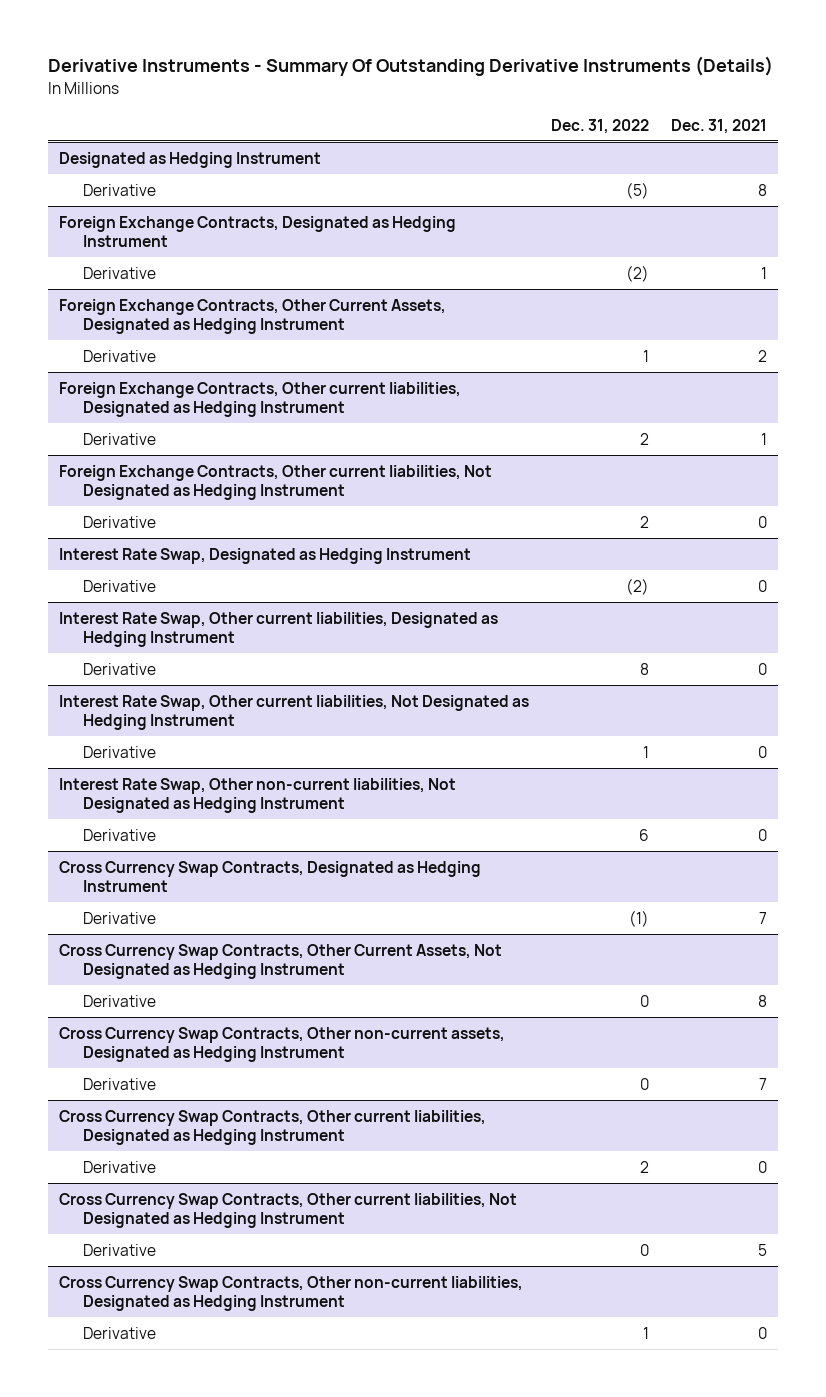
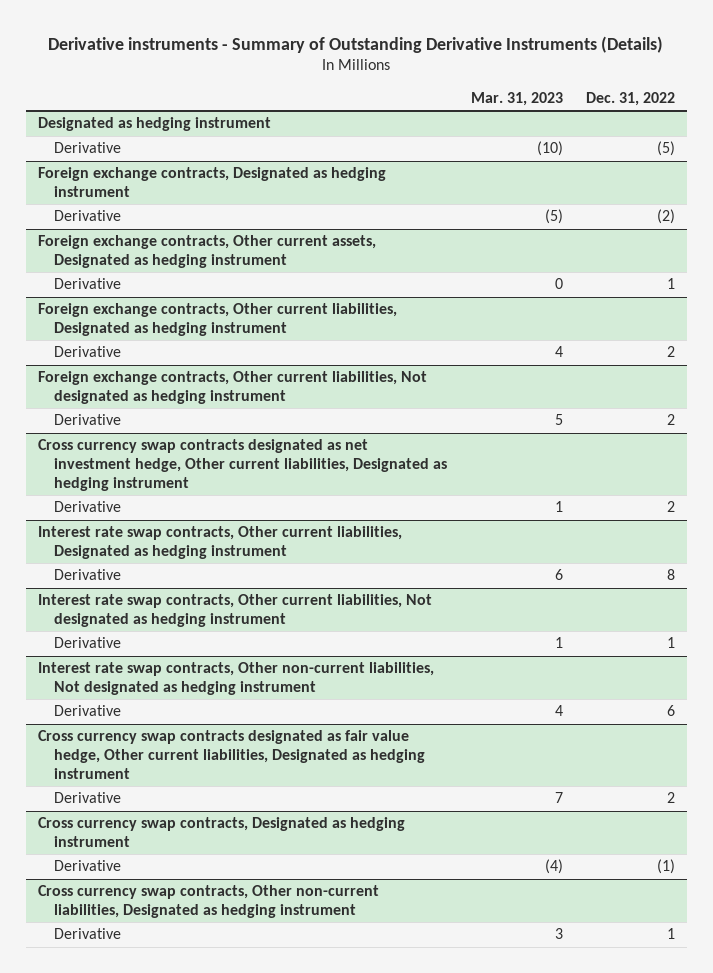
- Derivative Instruments - Summary Of Outstanding Derivative Instruments (Details)
+ Derivative instruments - Summary of Outstanding Derivative Instruments (Details)
- | Dec. 31, 2022 | Dec. 31, 2021
+ | Mar. 31, 2023 | Dec. 31, 2022
- Designated as Hedging Instrument
+ Designated as hedging instrument
- Foreign Exchange Contracts, Designated as Hedging Instrument
+ Foreign exchange contracts, Designated as hedging instrument
- Foreign Exchange Contracts, Other Current Assets, Designated as Hedging Instrument
+ Foreign exchange contracts, Other current assets, Designated as hedging instrument
- Foreign Exchange Contracts, Other current liabilities, Designated as Hedging Instrument
+ Foreign exchange contracts, Other current liabilities, Designated as hedging instrument
- Foreign Exchange Contracts, Other current liabilities, Not Designated as Hedging Instrument
+ Foreign exchange contracts, Other current liabilities, Not designated as hedging instrument
- Interest Rate Swap, Designated as Hedging Instrument
- Derivative | (2) | 0
- Interest Rate Swap, Other current liabilities, Designated as Hedging Instrument
+ Cross currency swap contracts designated as net investment hedge, Other current liabilities, Designated as hedging instrument
+ Derivative | 1 | 2
+ Interest rate swap contracts, Other current liabilities, Designated as hedging instrument
- Interest Rate Swap, Other current liabilities, Not Designated as Hedging Instrument
+ Interest rate swap contracts, Other current liabilities, Not designated as hedging instrument
- Interest Rate Swap, Other non-current liabilities, Not Designated as Hedging Instrument
+ Interest rate swap contracts, Other non-current liabilities, Not designated as hedging instrument
- Cross Currency Swap Contracts, Designated as Hedging Instrument
- Derivative | (1) | 7
- Cross Currency Swap Contracts, Other Current Assets, Not Designated as Hedging Instrument
- Derivative | 0 | 8
- Cross Currency Swap Contracts, Other non-current assets, Designated as Hedging Instrument
- Derivative | 0 | 7
- Cross Currency Swap Contracts, Other current liabilities, Designated as Hedging Instrument
+ Cross currency swap contracts designated as fair value hedge, Other current liabilities, Designated as hedging instrument
- Cross Currency Swap Contracts, Other current liabilities, Not Designated as Hedging Instrument
- Derivative | 0 | 5
- Cross Currency Swap Contracts, Other non-current liabilities, Designated as Hedging Instrument
+ Cross currency swap contracts, Designated as hedging instrument
+ Derivative | (4) | (1)
+ Cross currency swap contracts, Other non-current liabilities, Designated as hedging instrument

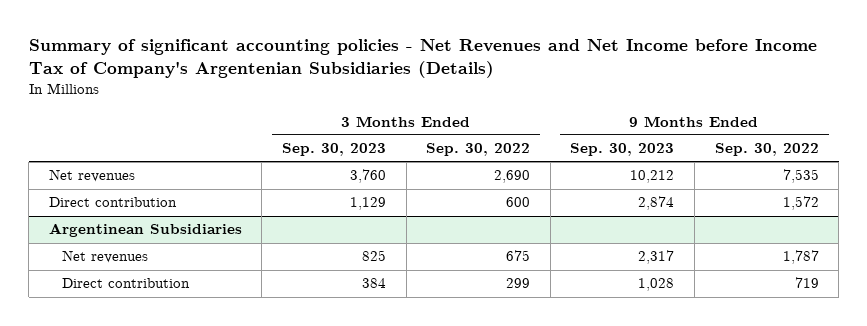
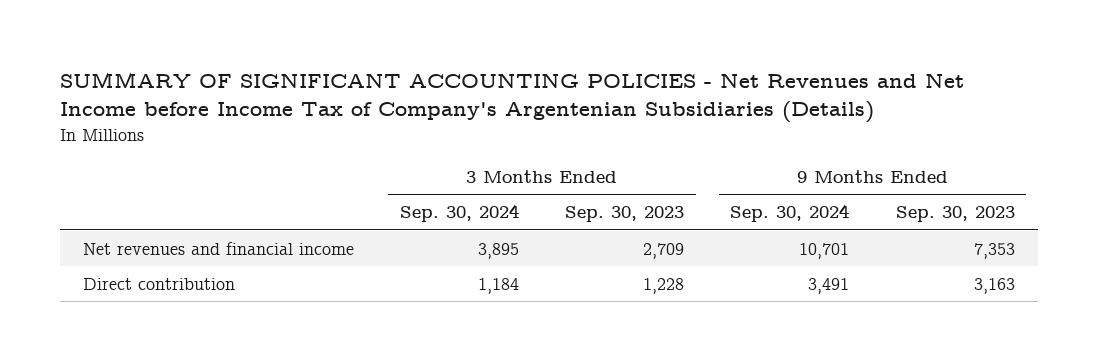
- Summary of significant accounting policies - Net Revenues and Net Income before Income Tax of Company's Argentenian Subsidiaries (Details)
+ SUMMARY OF SIGNIFICANT ACCOUNTING POLICIES - Net Revenues and Net Income before Income Tax of Company's Argentenian Subsidiaries (Details)
- | 3 Months Ended Sep. 30, 2023 | 3 Months Ended Sep. 30, 2022 | 9 Months Ended Sep. 30, 2023 | 9 Months Ended Sep. 30, 2022
+ | 3 Months Ended Sep. 30, 2024 | 3 Months Ended Sep. 30, 2023 | 9 Months Ended Sep. 30, 2024 | 9 Months Ended Sep. 30, 2023
- Net revenues | 3,760 | 2,690 | 10,212 | 7,535
- Direct contribution | 1,129 | 600 | 2,874 | 1,572
- Argentinean Subsidiaries
- Net revenues | 825 | 675 | 2,317 | 1,787
- Direct contribution | 384 | 299 | 1,028 | 719
+ Net revenues and financial income | 3,895 | 2,709 | 10,701 | 7,353
+ Direct contribution | 1,184 | 1,228 | 3,491 | 3,163

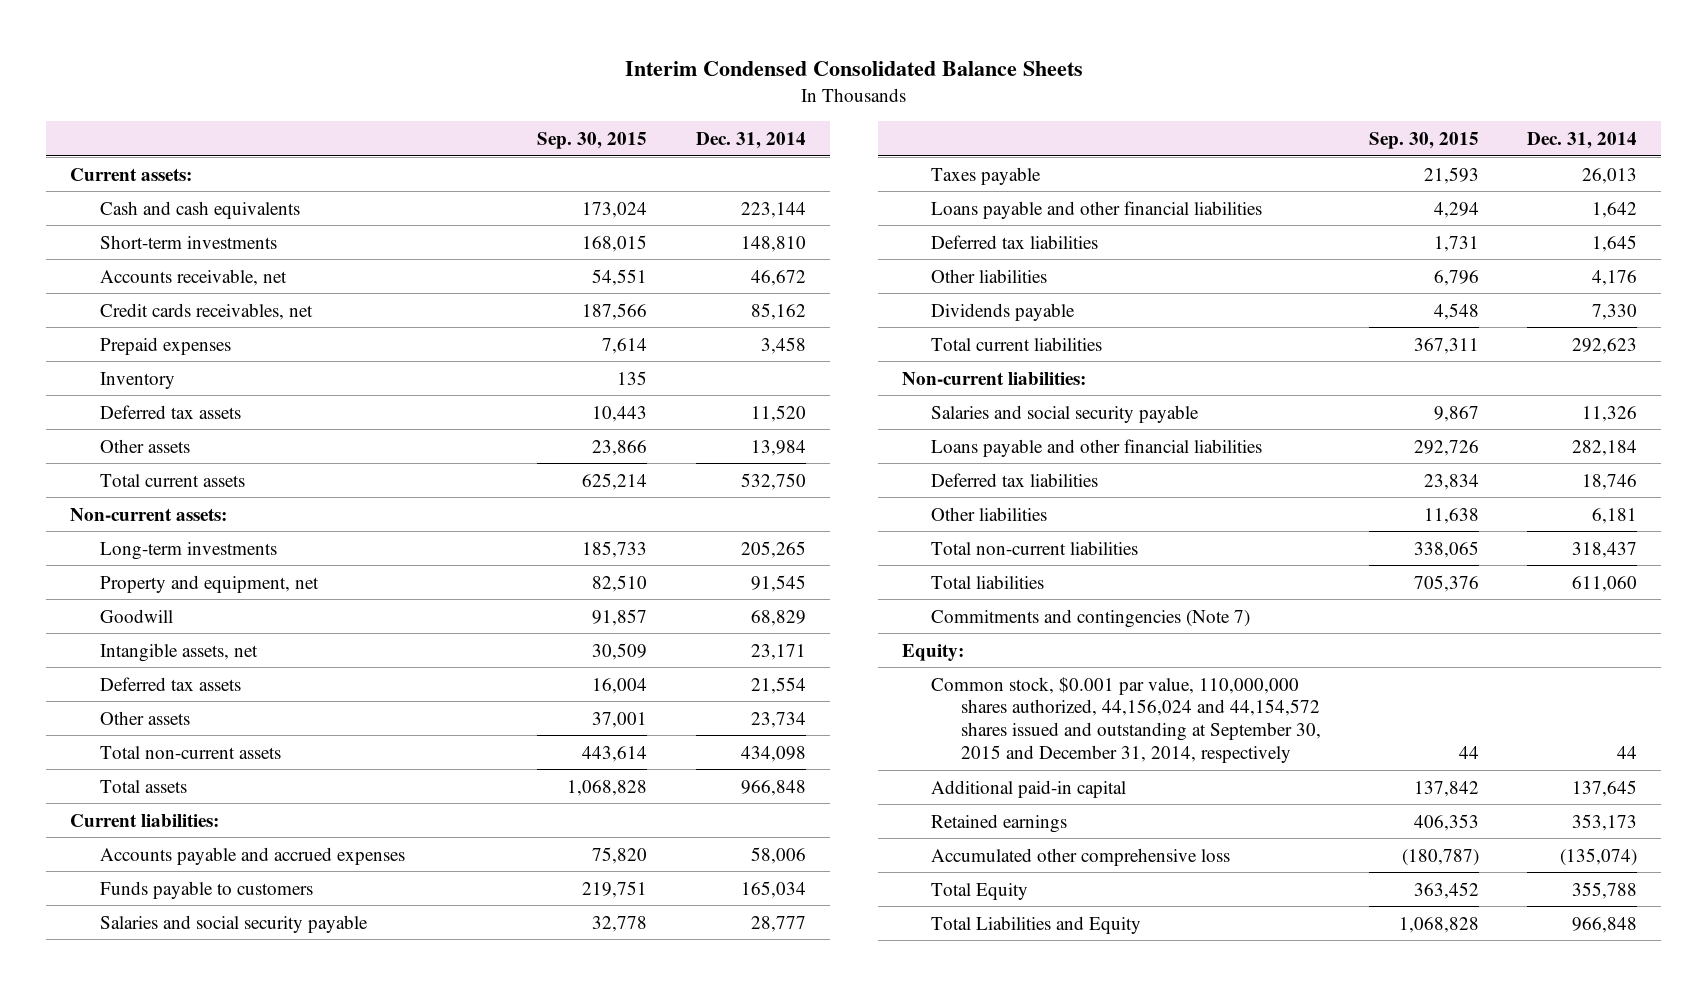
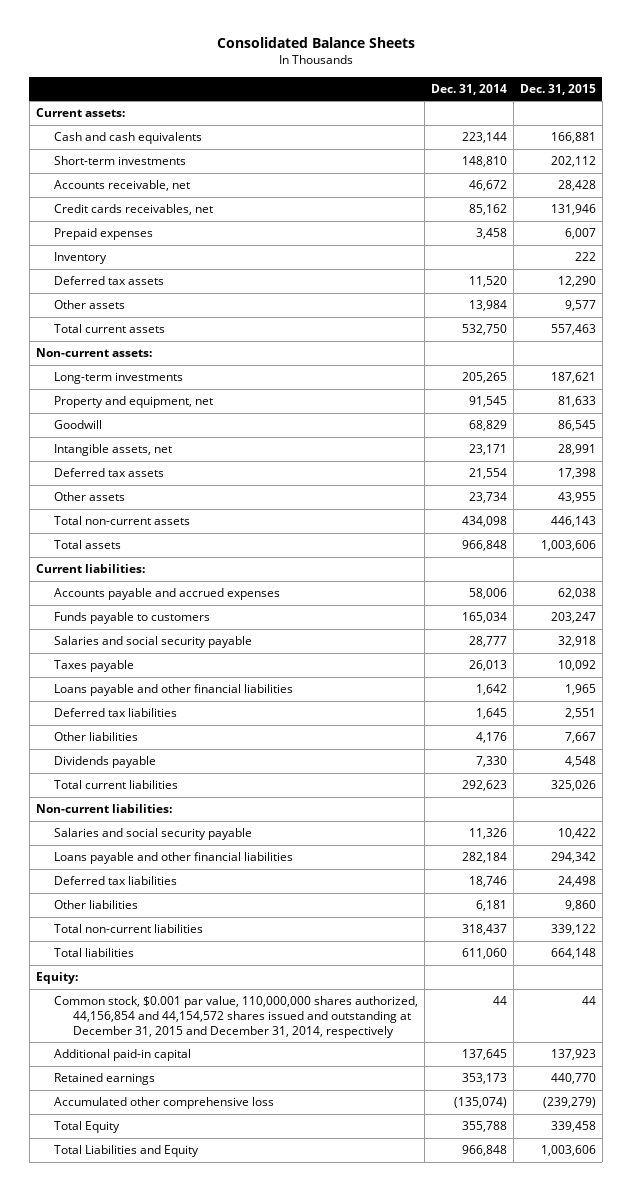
- Interim Condensed Consolidated Balance Sheets
+ Consolidated Balance Sheets
- | Sep. 30, 2015 | Dec. 31, 2014
+ | Dec. 31, 2014 | Dec. 31, 2015
- Commitments and contingencies (Note 7)
- Common stock, $0.001 par value, 110,000,000 shares authorized, 44,156,024 and 44,154,572 shares issued and outstanding at September 30, 2015 and December 31, 2014, respectively | 44 | 44
+ Common stock, $0.001 par value, 110,000,000 shares authorized, 44,156,854 and 44,154,572 shares issued and outstanding at December 31, 2015 and December 31, 2014, respectively | 44 | 44

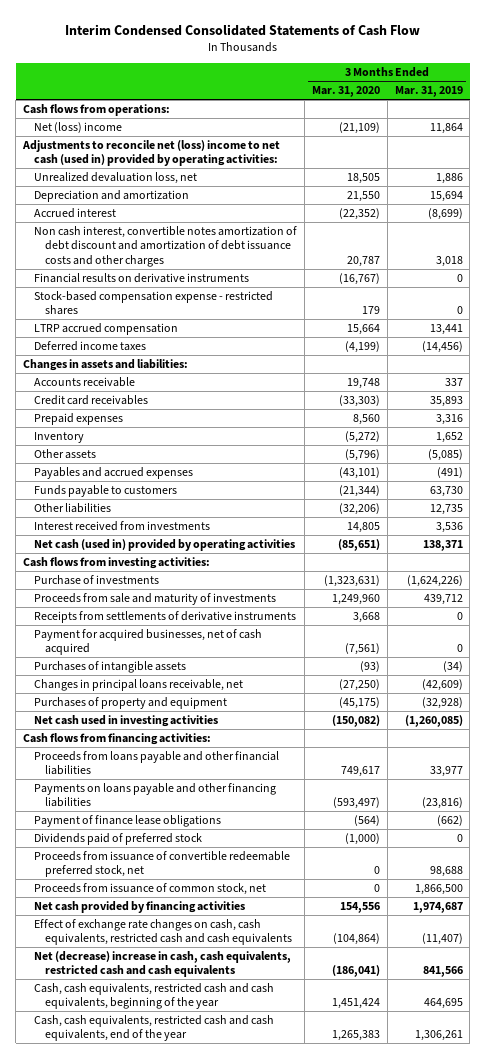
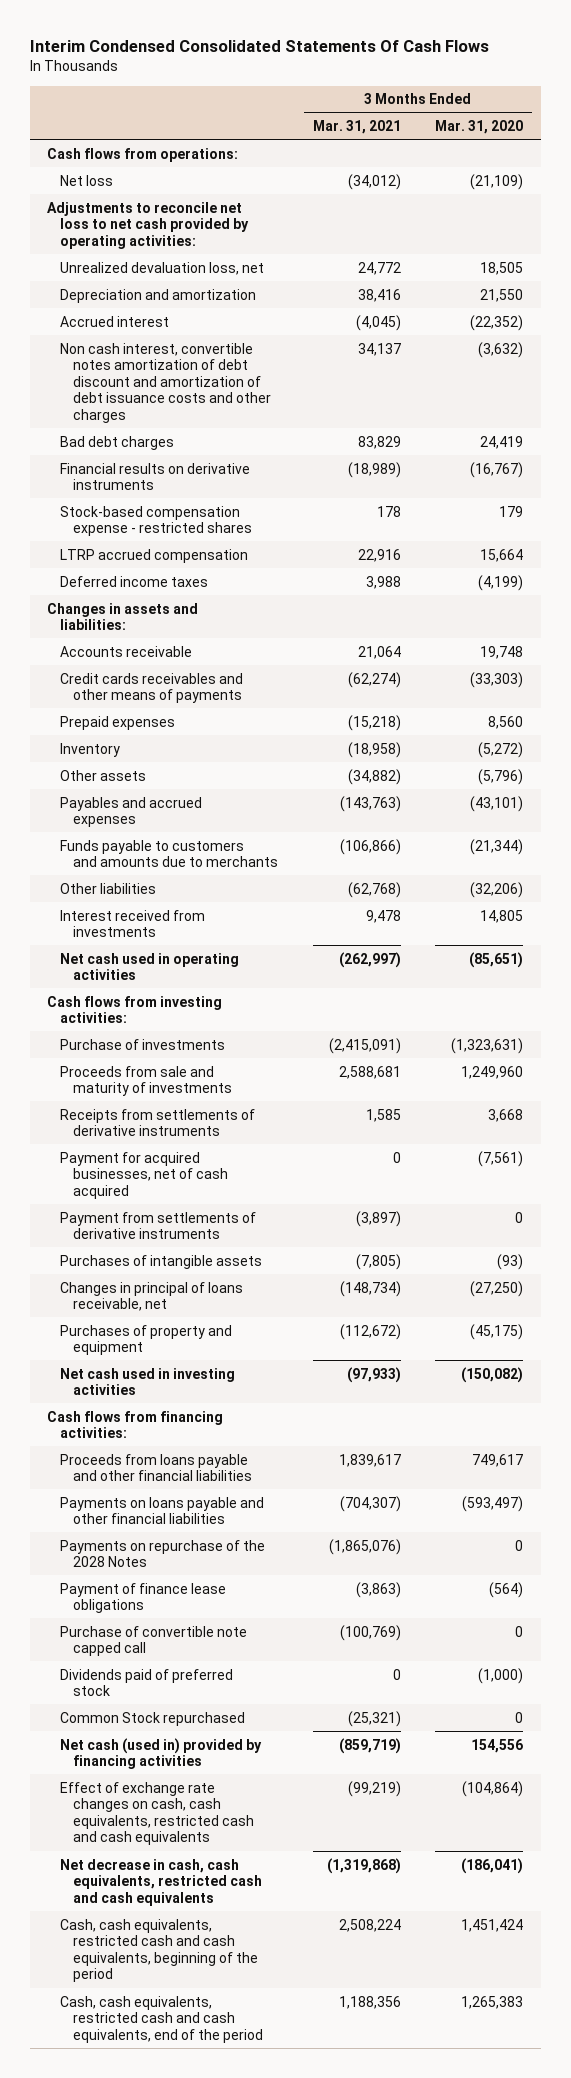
- Interim Condensed Consolidated Statements of Cash Flow
+ Interim Condensed Consolidated Statements Of Cash Flows
- | 3 Months Ended Mar. 31, 2020 | 3 Months Ended Mar. 31, 2019
+ | 3 Months Ended Mar. 31, 2021 | 3 Months Ended Mar. 31, 2020
- Net (loss) income | (21,109) | 11,864
- Adjustments to reconcile net (loss) income to net cash (used in) provided by operating activities:
+ Net loss | (34,012) | (21,109)
+ Adjustments to reconcile net loss to net cash provided by operating activities:
- Non cash interest, convertible notes amortization of debt discount and amortization of debt issuance costs and other charges | 20,787 | 3,018
+ Non cash interest, convertible notes amortization of debt discount and amortization of debt issuance costs and other charges | 34,137 | (3,632)
+ Bad debt charges | 83,829 | 24,419
- Credit card receivables | (33,303) | 35,893
+ Credit cards receivables and other means of payments | (62,274) | (33,303)
- Funds payable to customers | (21,344) | 63,730
+ Funds payable to customers and amounts due to merchants | (106,866) | (21,344)
- Net cash (used in) provided by operating activities | (85,651) | 138,371
+ Net cash used in operating activities | (262,997) | (85,651)
+ Payment from settlements of derivative instruments | (3,897) | 0
- Changes in principal loans receivable, net | (27,250) | (42,609)
+ Changes in principal of loans receivable, net | (148,734) | (27,250)
- Payments on loans payable and other financing liabilities | (593,497) | (23,816)
+ Payments on loans payable and other financial liabilities | (704,307) | (593,497)
+ Payments on repurchase of the 2028 Notes | (1,865,076) | 0
+ Purchase of convertible note capped call | (100,769) | 0
- Proceeds from issuance of convertible redeemable preferred stock, net | 0 | 98,688
- Proceeds from issuance of common stock, net | 0 | 1,866,500
- Net cash provided by financing activities | 154,556 | 1,974,687
+ Common Stock repurchased | (25,321) | 0
+ Net cash (used in) provided by financing activities | (859,719) | 154,556
- Net (decrease) increase in cash, cash equivalents, restricted cash and cash equivalents | (186,041) | 841,566
- Cash, cash equivalents, restricted cash and cash equivalents, beginning of the year | 1,451,424 | 464,695
- Cash, cash equivalents, restricted cash and cash equivalents, end of the year | 1,265,383 | 1,306,261
+ Net decrease in cash, cash equivalents, restricted cash and cash equivalents | (1,319,868) | (186,041)
+ Cash, cash equivalents, restricted cash and cash equivalents, beginning of the period | 2,508,224 | 1,451,424
+ Cash, cash equivalents, restricted cash and cash equivalents, end of the period | 1,188,356 | 1,265,383

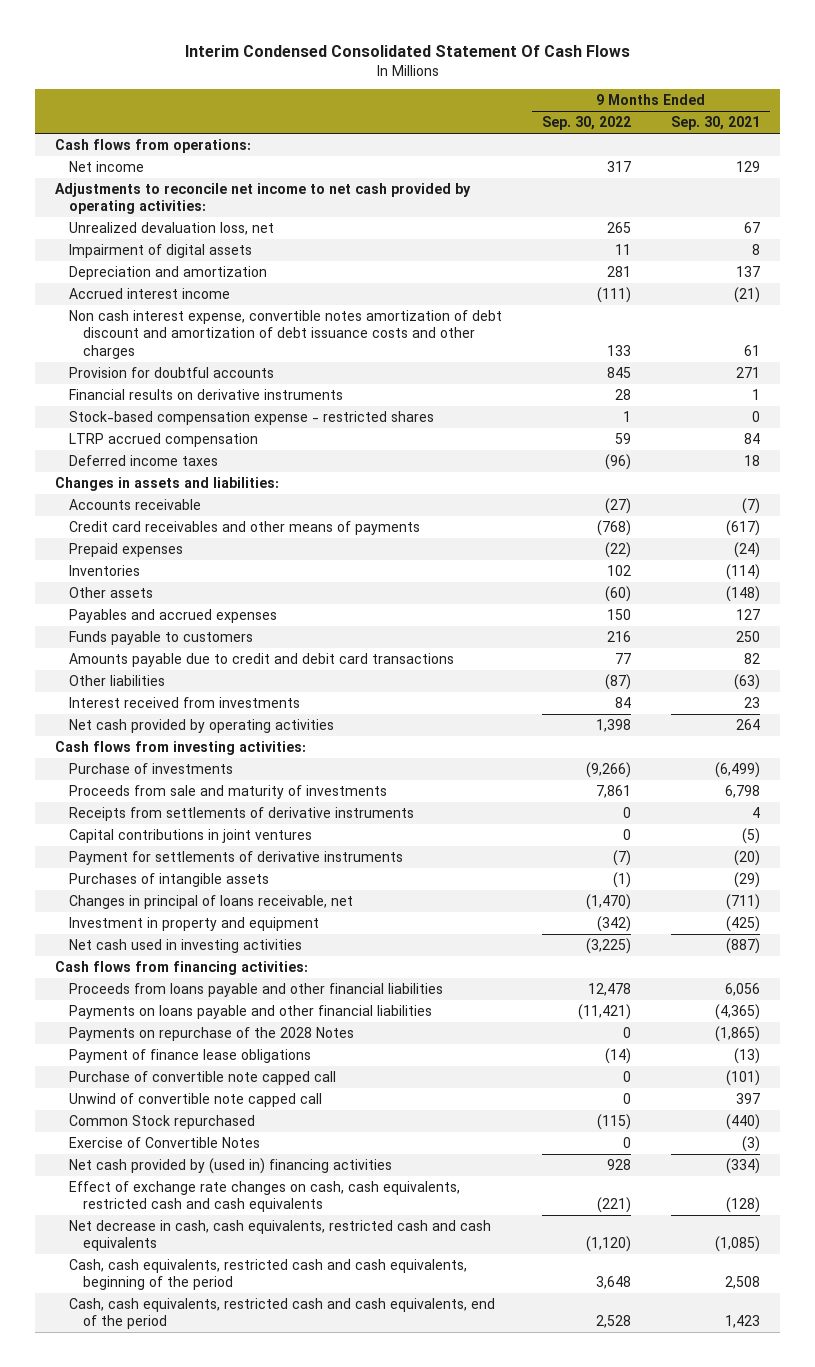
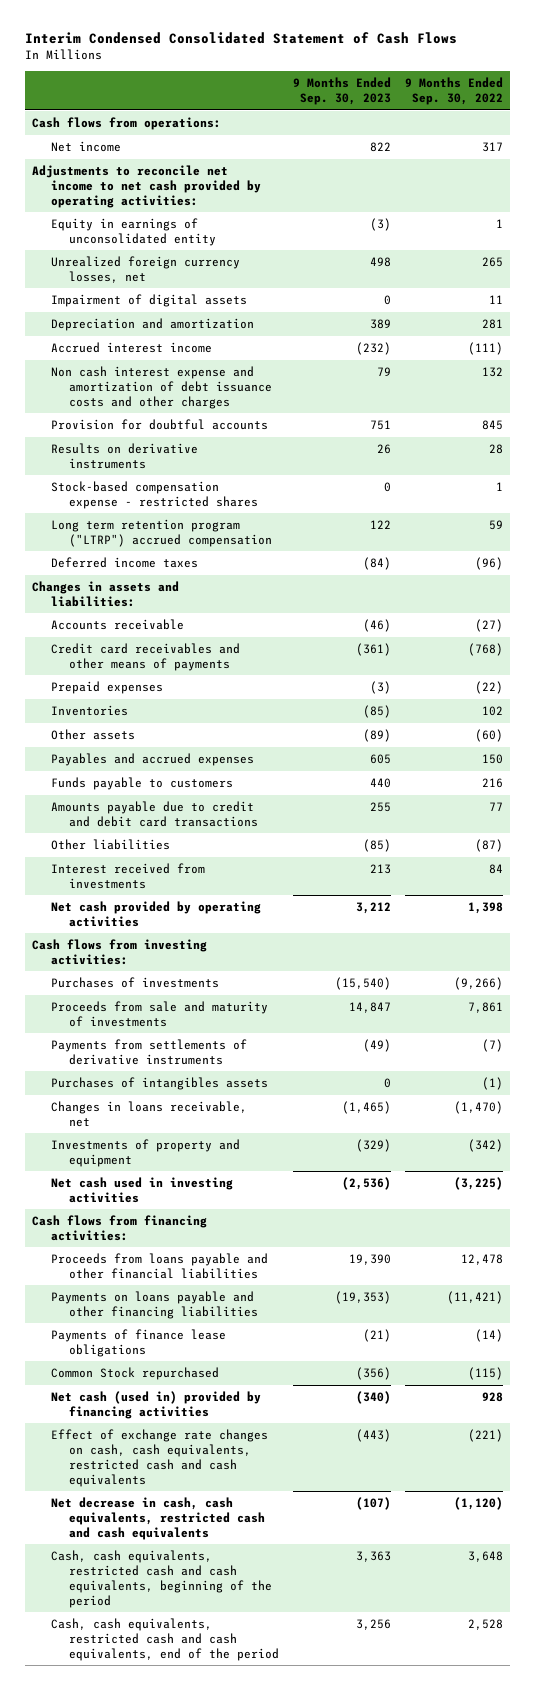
- Interim Condensed Consolidated Statement Of Cash Flows
+ Interim Condensed Consolidated Statement of Cash Flows
- | 9 Months Ended Sep. 30, 2022 | 9 Months Ended Sep. 30, 2021
+ | 9 Months Ended Sep. 30, 2023 | 9 Months Ended Sep. 30, 2022
- Unrealized devaluation loss, net | 265 | 67
+ Equity in earnings of unconsolidated entity | (3) | 1
+ Unrealized foreign currency losses, net | 498 | 265
- Non cash interest expense, convertible notes amortization of debt discount and amortization of debt issuance costs and other charges | 133 | 61
+ Non cash interest expense and amortization of debt issuance costs and other charges | 79 | 132
- Financial results on derivative instruments | 28 | 1
+ Results on derivative instruments | 26 | 28
- LTRP accrued compensation | 59 | 84
+ Long term retention program ("LTRP") accrued compensation | 122 | 59
- Purchase of investments | (9,266) | (6,499)
+ Purchases of investments | (15,540) | (9,266)
- Receipts from settlements of derivative instruments | 0 | 4
- Capital contributions in joint ventures | 0 | (5)
- Payment for settlements of derivative instruments | (7) | (20)
- Purchases of intangible assets | (1) | (29)
- Changes in principal of loans receivable, net | (1,470) | (711)
- Investment in property and equipment | (342) | (425)
+ Payments from settlements of derivative instruments | (49) | (7)
+ Purchases of intangibles assets | 0 | (1)
+ Changes in loans receivable, net | (1,465) | (1,470)
+ Investments of property and equipment | (329) | (342)
- Payments on loans payable and other financial liabilities | (11,421) | (4,365)
- Payments on repurchase of the 2028 Notes | 0 | (1,865)
- Payment of finance lease obligations | (14) | (13)
- Purchase of convertible note capped call | 0 | (101)
- Unwind of convertible note capped call | 0 | 397
+ Payments on loans payable and other financing liabilities | (19,353) | (11,421)
+ Payments of finance lease obligations | (21) | (14)
- Exercise of Convertible Notes | 0 | (3)
- Net cash provided by (used in) financing activities | 928 | (334)
+ Net cash (used in) provided by financing activities | (340) | 928

